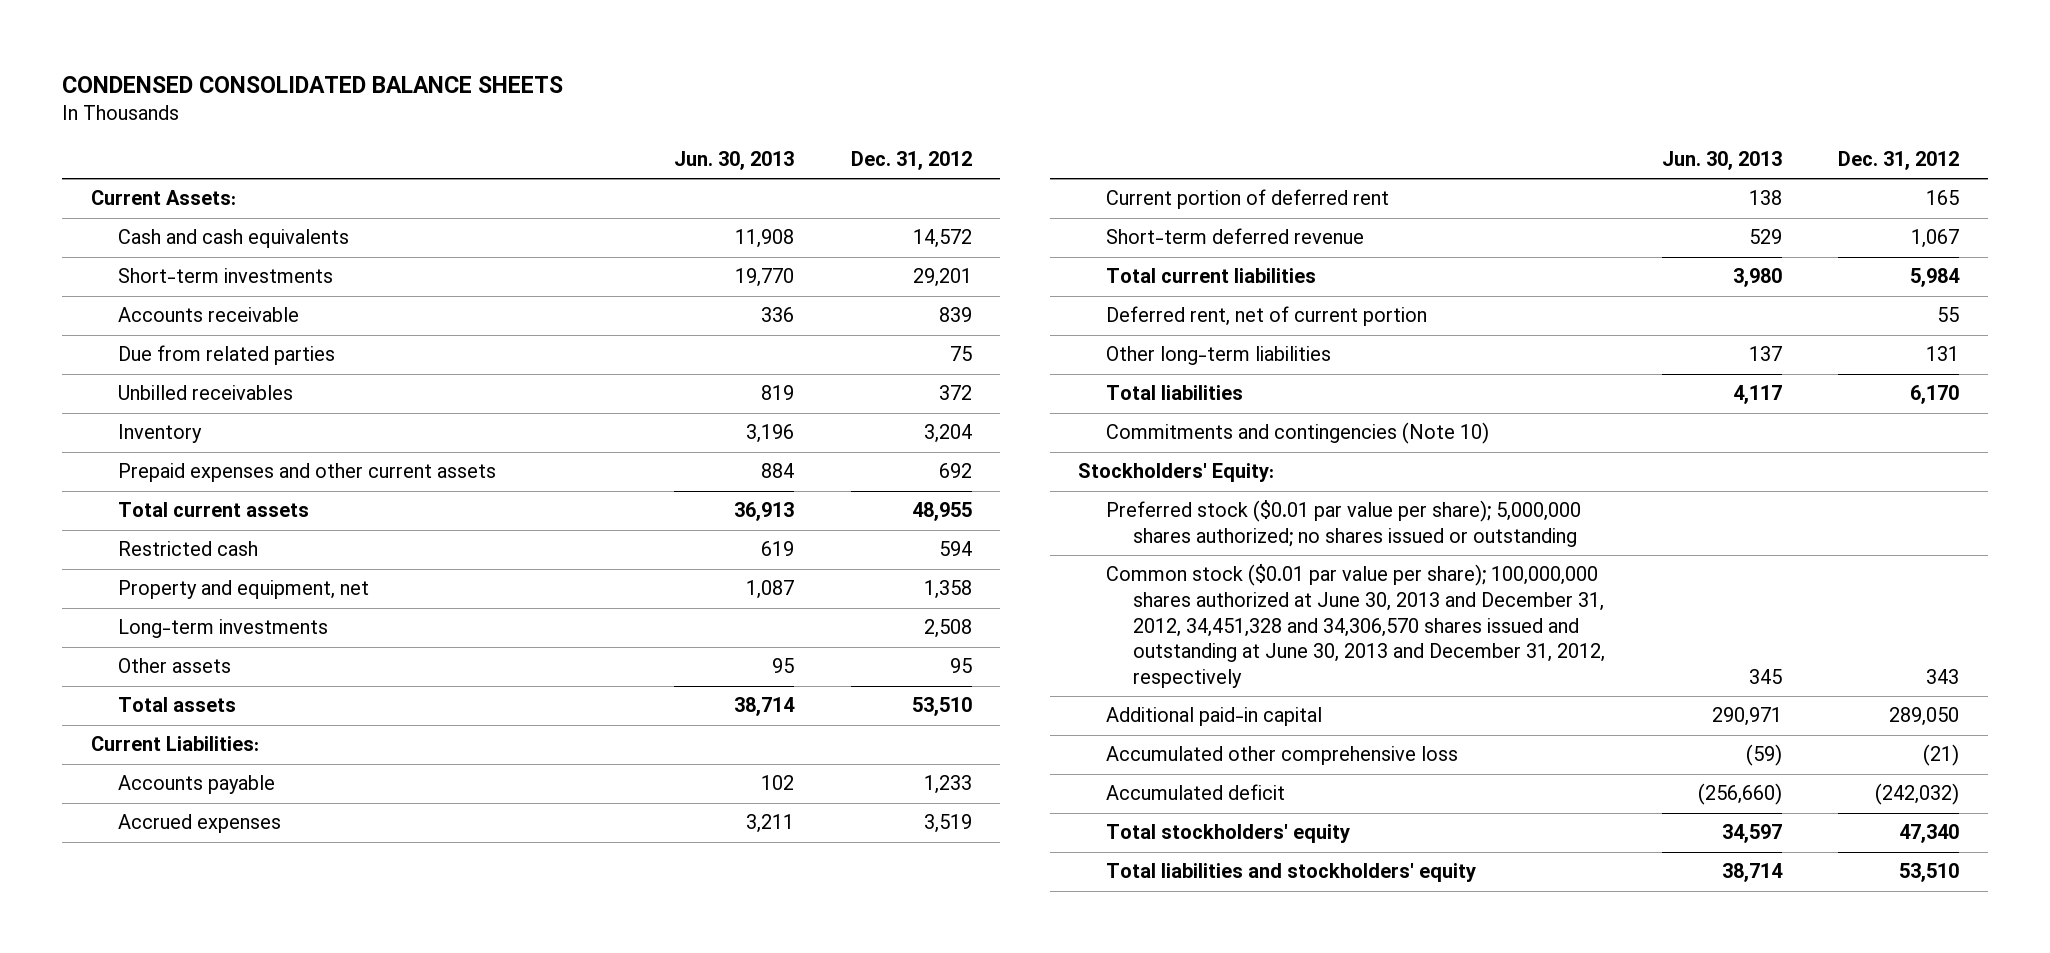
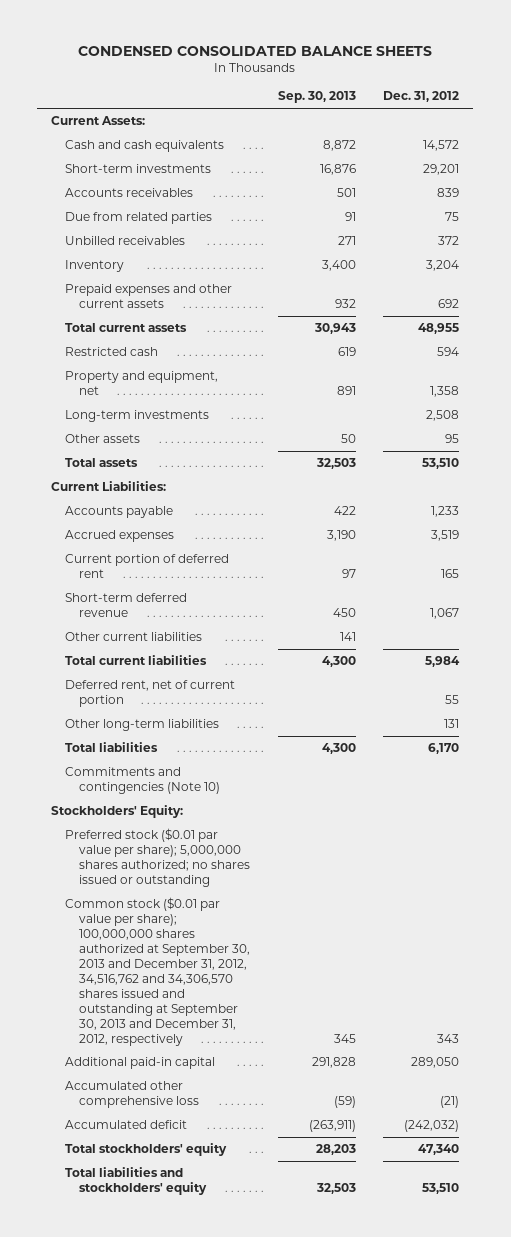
- | Jun. 30, 2013 | Dec. 31, 2012
+ | Sep. 30, 2013 | Dec. 31, 2012
- Accounts receivable | 336 | 839
+ Accounts receivables | 501 | 839
+ Other current liabilities | 141 |
- Common stock ($0.01 par value per share); 100,000,000 shares authorized at June 30, 2013 and December 31, 2012, 34,451,328 and 34,306,570 shares issued and outstanding at June 30, 2013 and December 31, 2012, respectively | 345 | 343
+ Common stock ($0.01 par value per share); 100,000,000 shares authorized at September 30, 2013 and December 31, 2012, 34,516,762 and 34,306,570 shares issued and outstanding at September 30, 2013 and December 31, 2012, respectively | 345 | 343

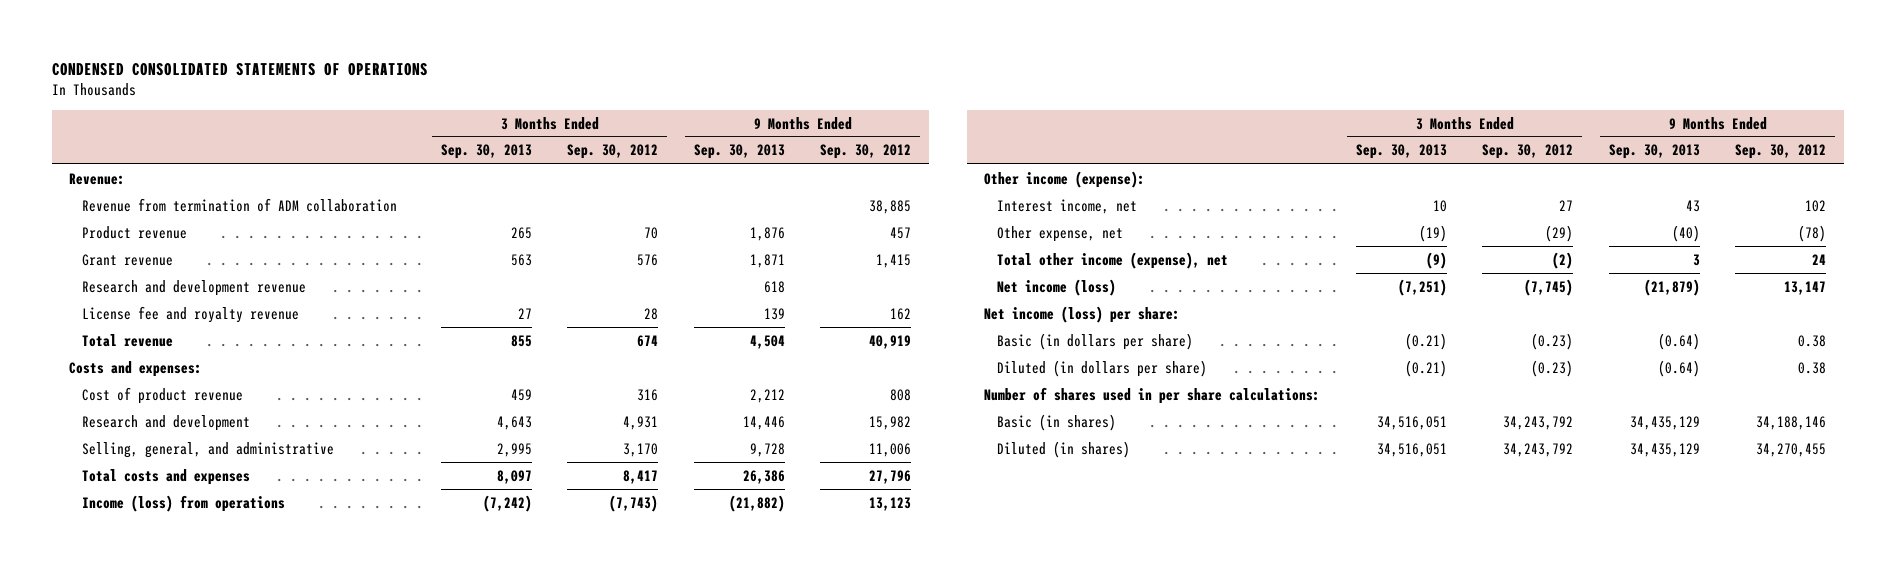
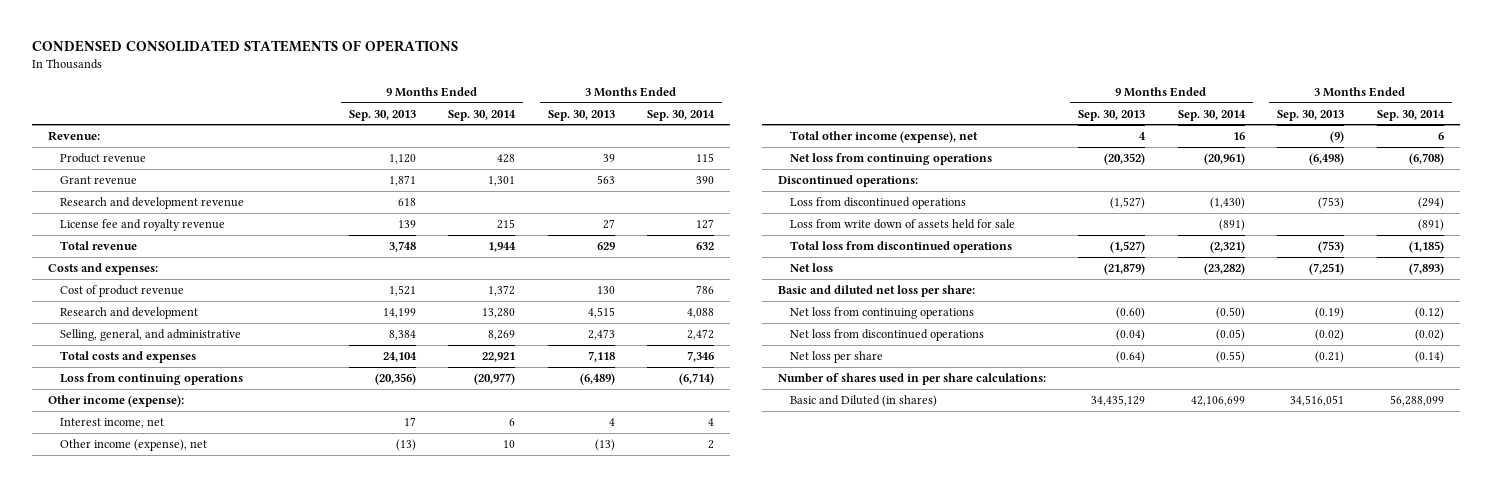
- | 3 Months Ended Sep. 30, 2013 | 3 Months Ended Sep. 30, 2012 | 9 Months Ended Sep. 30, 2013 | 9 Months Ended Sep. 30, 2012
+ | 9 Months Ended Sep. 30, 2013 | 9 Months Ended Sep. 30, 2014 | 3 Months Ended Sep. 30, 2013 | 3 Months Ended Sep. 30, 2014
- Revenue from termination of ADM collaboration | | | | 38,885
- Product revenue | 265 | 70 | 1,876 | 457
+ Product revenue | 1,120 | 428 | 39 | 115
- Total revenue | 855 | 674 | 4,504 | 40,919
+ Total revenue | 3,748 | 1,944 | 629 | 632
- Cost of product revenue | 459 | 316 | 2,212 | 808
- Research and development | 4,643 | 4,931 | 14,446 | 15,982
- Selling, general, and administrative | 2,995 | 3,170 | 9,728 | 11,006
- Total costs and expenses | 8,097 | 8,417 | 26,386 | 27,796
- Income (loss) from operations | (7,242) | (7,743) | (21,882) | 13,123
+ Cost of product revenue | 1,521 | 1,372 | 130 | 786
+ Research and development | 14,199 | 13,280 | 4,515 | 4,088
+ Selling, general, and administrative | 8,384 | 8,269 | 2,473 | 2,472
+ Total costs and expenses | 24,104 | 22,921 | 7,118 | 7,346
+ Loss from continuing operations | (20,356) | (20,977) | (6,489) | (6,714)
- Interest income, net | 10 | 27 | 43 | 102
- Other expense, net | (19) | (29) | (40) | (78)
- Total other income (expense), net | (9) | (2) | 3 | 24
- Net income (loss) | (7,251) | (7,745) | (21,879) | 13,147
- Net income (loss) per share:
- Basic (in dollars per share) | (0.21) | (0.23) | (0.64) | 0.38
- Diluted (in dollars per share) | (0.21) | (0.23) | (0.64) | 0.38
+ Interest income, net | 17 | 6 | 4 | 4
+ Other income (expense), net | (13) | 10 | (13) | 2
+ Total other income (expense), net | 4 | 16 | (9) | 6
+ Net loss from continuing operations | (20,352) | (20,961) | (6,498) | (6,708)
+ Discontinued operations:
+ Loss from discontinued operations | (1,527) | (1,430) | (753) | (294)
+ Loss from write down of assets held for sale | | (891) | | (891)
+ Total loss from discontinued operations | (1,527) | (2,321) | (753) | (1,185)
+ Net loss | (21,879) | (23,282) | (7,251) | (7,893)
+ Basic and diluted net loss per share:
+ Net loss from continuing operations | (0.60) | (0.50) | (0.19) | (0.12)
+ Net loss from discontinued operations | (0.04) | (0.05) | (0.02) | (0.02)
+ Net loss per share | (0.64) | (0.55) | (0.21) | (0.14)
- Basic (in shares) | 34,516,051 | 34,243,792 | 34,435,129 | 34,188,146
- Diluted (in shares) | 34,516,051 | 34,243,792 | 34,435,129 | 34,270,455
+ Basic and Diluted (in shares) | 34,435,129 | 42,106,699 | 34,516,051 | 56,288,099

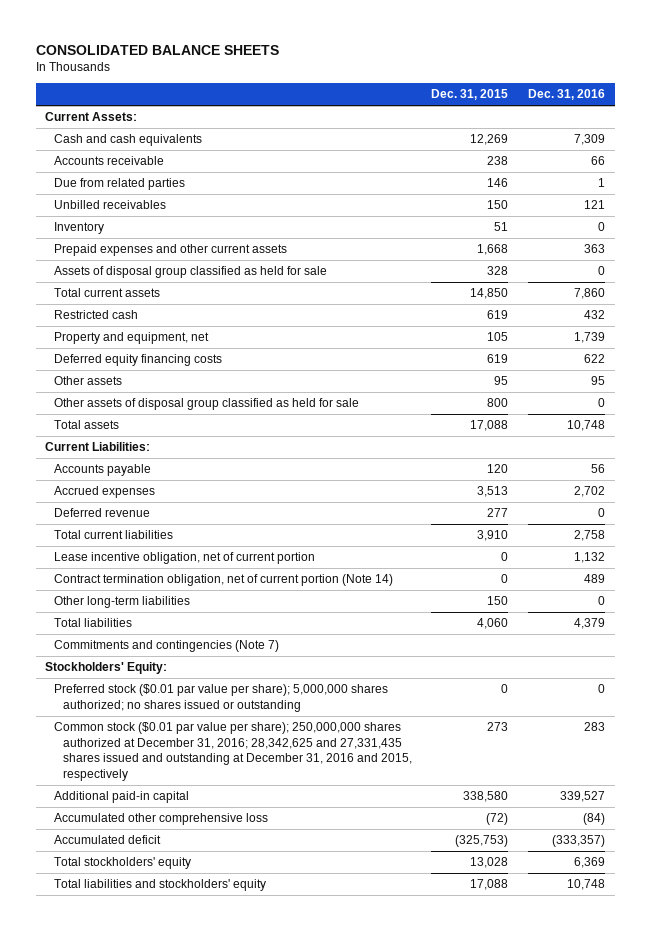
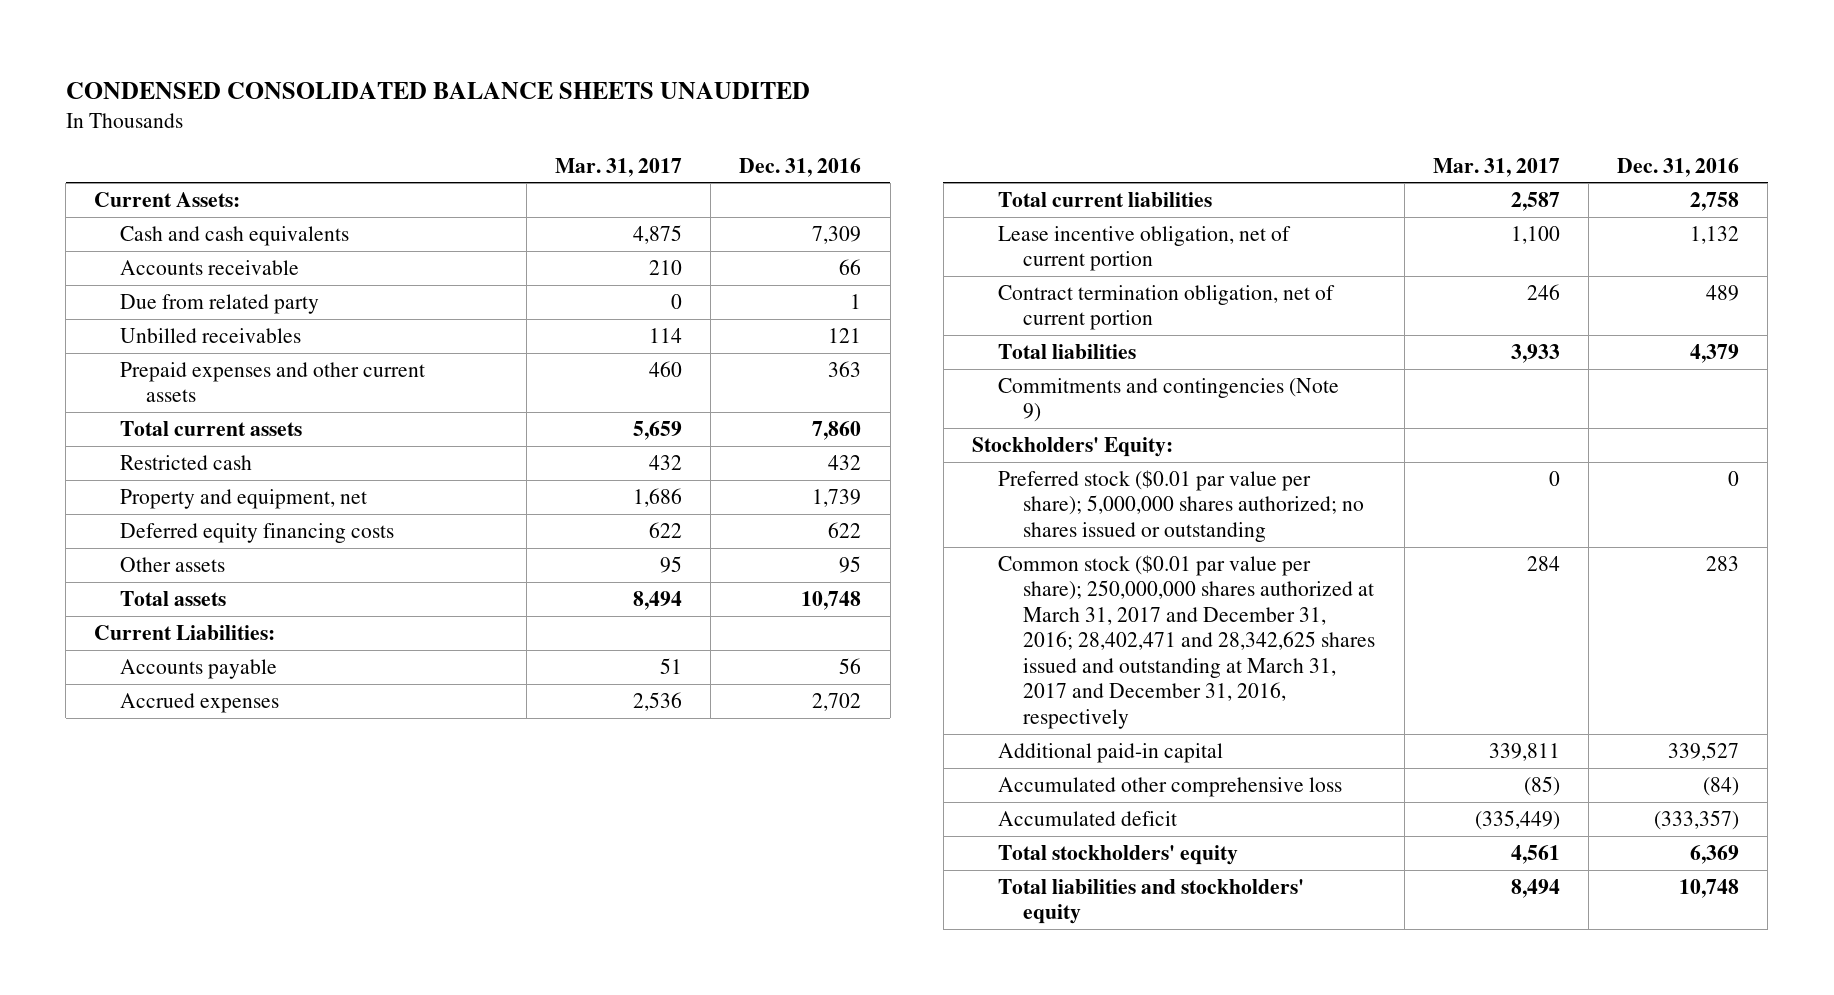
- CONSOLIDATED BALANCE SHEETS
+ CONDENSED CONSOLIDATED BALANCE SHEETS UNAUDITED
- | Dec. 31, 2015 | Dec. 31, 2016
+ | Mar. 31, 2017 | Dec. 31, 2016
- Due from related parties | 146 | 1
+ Due from related party | 0 | 1
- Inventory | 51 | 0
- Assets of disposal group classified as held for sale | 328 | 0
- Other assets of disposal group classified as held for sale | 800 | 0
- Deferred revenue | 277 | 0
- Contract termination obligation, net of current portion (Note 14) | 0 | 489
- Other long-term liabilities | 150 | 0
+ Contract termination obligation, net of current portion | 246 | 489
- Commitments and contingencies (Note 7)
+ Commitments and contingencies (Note 9)
- Common stock ($0.01 par value per share); 250,000,000 shares authorized at December 31, 2016; 28,342,625 and 27,331,435 shares issued and outstanding at December 31, 2016 and 2015, respectively | 273 | 283
+ Common stock ($0.01 par value per share); 250,000,000 shares authorized at March 31, 2017 and December 31, 2016; 28,402,471 and 28,342,625 shares issued and outstanding at March 31, 2017 and December 31, 2016, respectively | 284 | 283

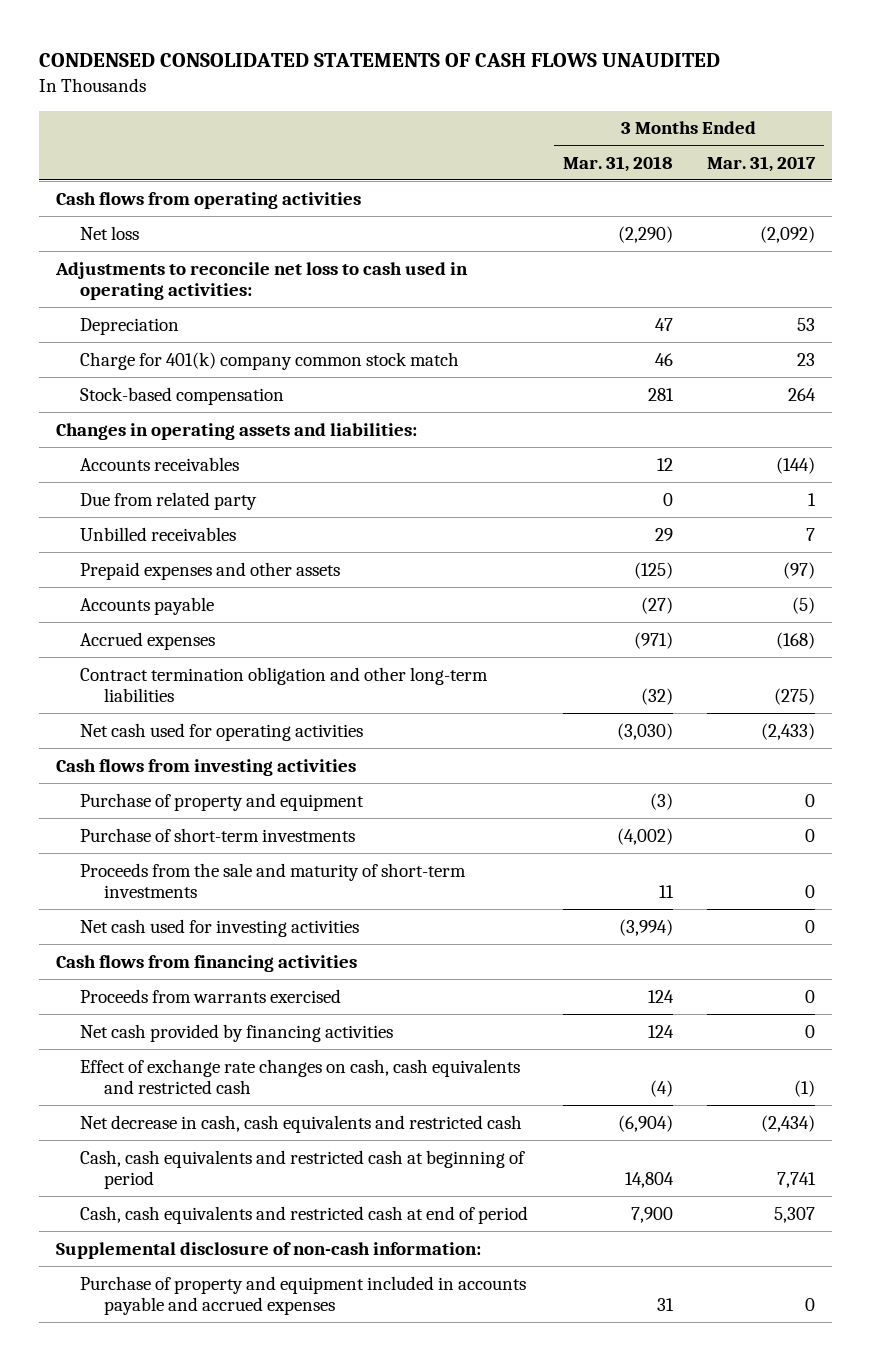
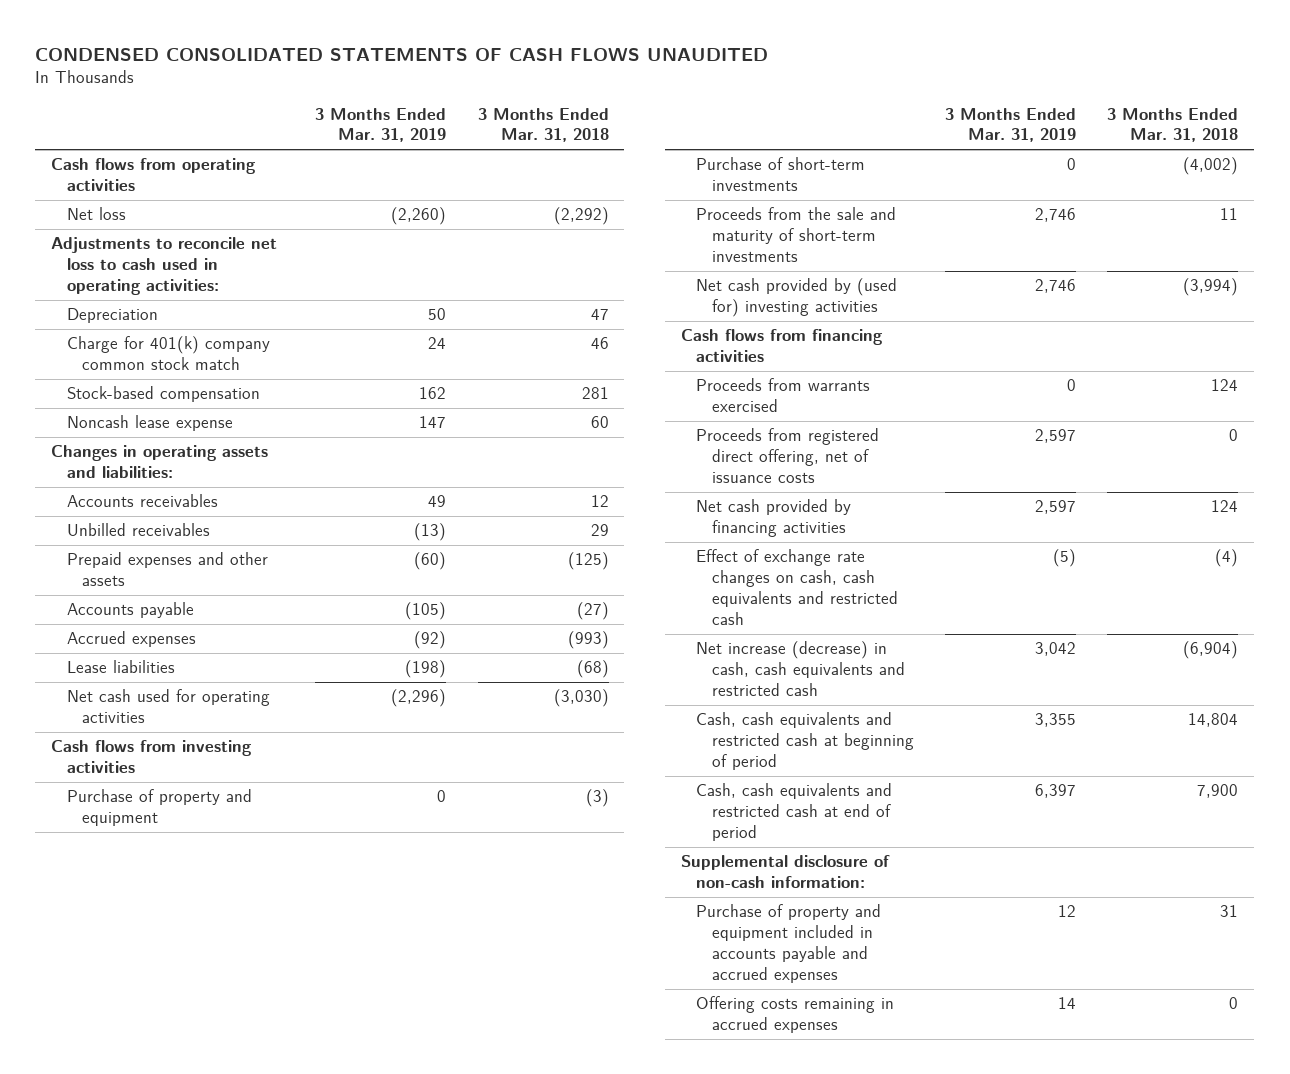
- | 3 Months Ended Mar. 31, 2018 | 3 Months Ended Mar. 31, 2017
+ | 3 Months Ended Mar. 31, 2019 | 3 Months Ended Mar. 31, 2018
- Net loss | (2,290) | (2,092)
+ Net loss | (2,260) | (2,292)
+ Noncash lease expense | 147 | 60
- Due from related party | 0 | 1
- Accrued expenses | (971) | (168)
- Contract termination obligation and other long-term liabilities | (32) | (275)
+ Accrued expenses | (92) | (993)
+ Lease liabilities | (198) | (68)
- Net cash used for investing activities | (3,994) | 0
+ Net cash provided by (used for) investing activities | 2,746 | (3,994)
+ Proceeds from registered direct offering, net of issuance costs | 2,597 | 0
- Net decrease in cash, cash equivalents and restricted cash | (6,904) | (2,434)
+ Net increase (decrease) in cash, cash equivalents and restricted cash | 3,042 | (6,904)
+ Offering costs remaining in accrued expenses | 14 | 0

